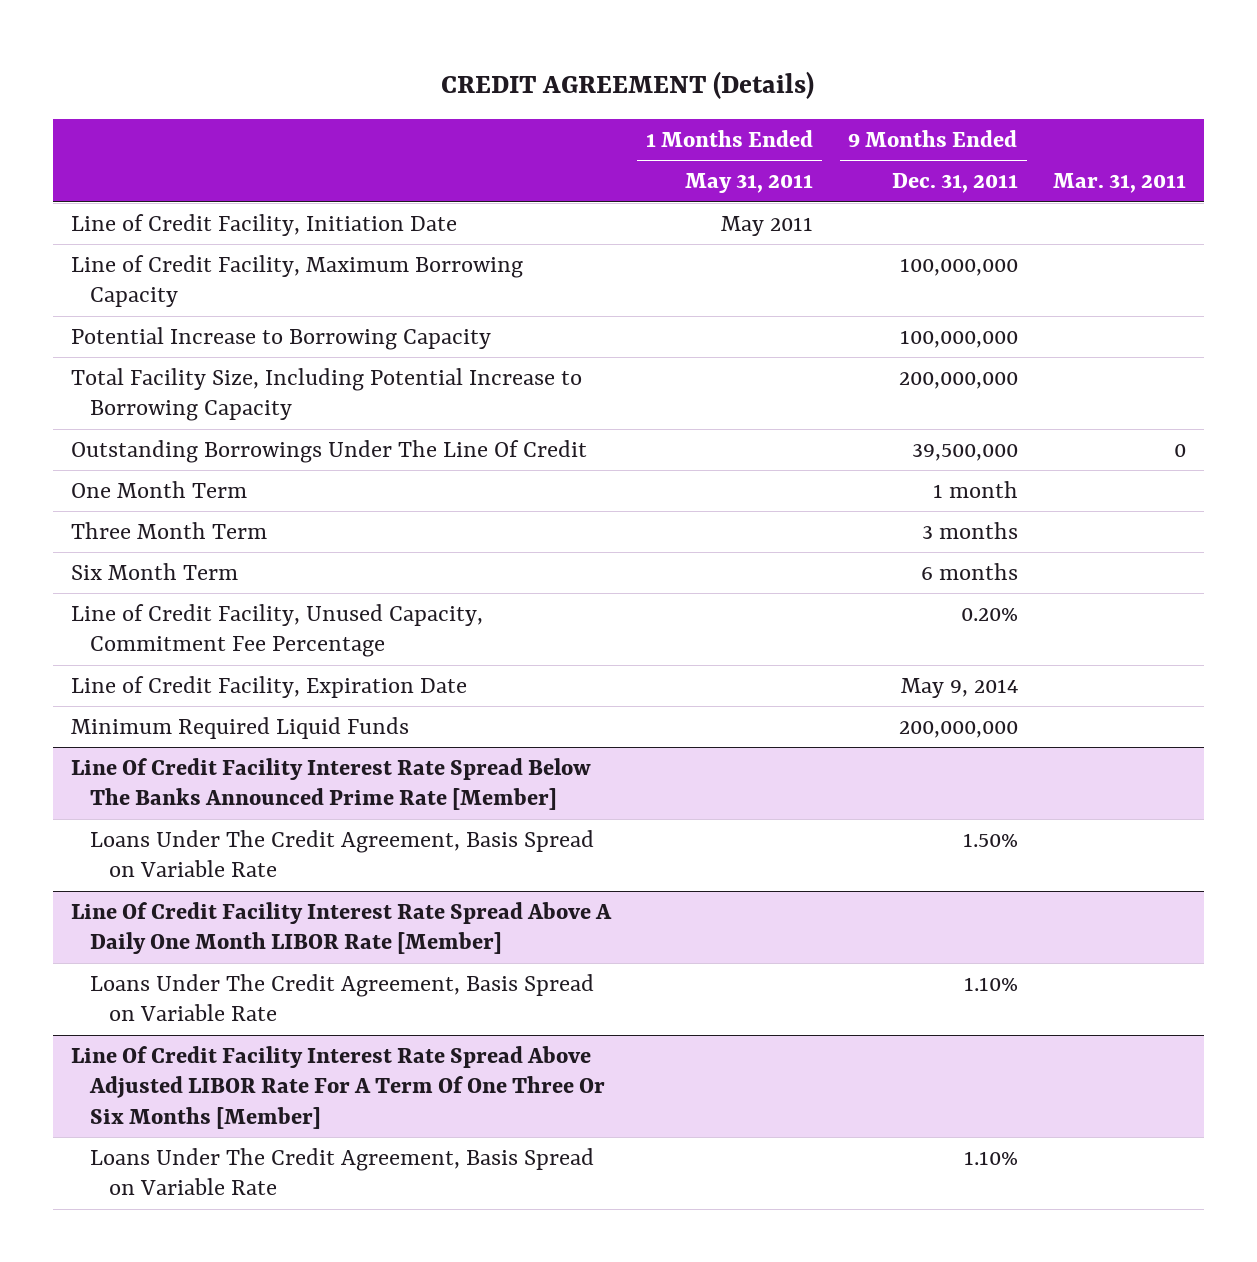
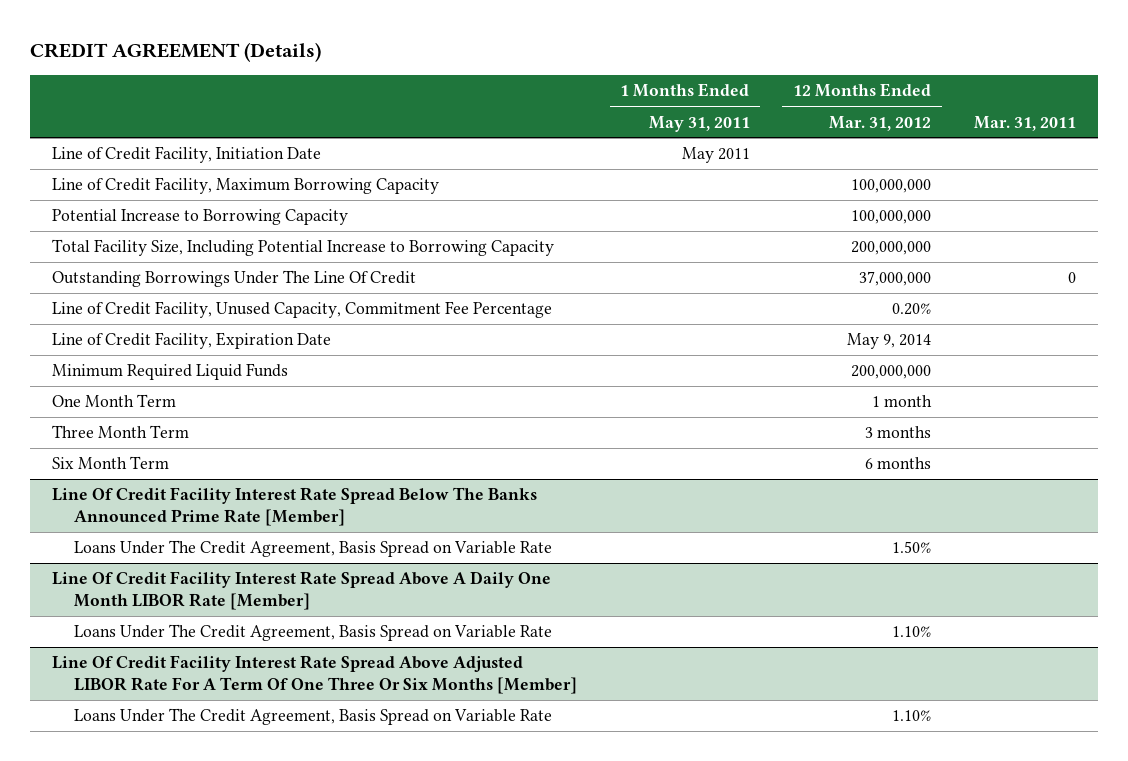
- | 1 Months Ended May 31, 2011 | 9 Months Ended Dec. 31, 2011 | Mar. 31, 2011
+ | 1 Months Ended May 31, 2011 | 12 Months Ended Mar. 31, 2012 | Mar. 31, 2011
moved down: One Month Term | | 1 month |
moved down: Three Month Term | | 3 months |
moved down: Six Month Term | | 6 months |

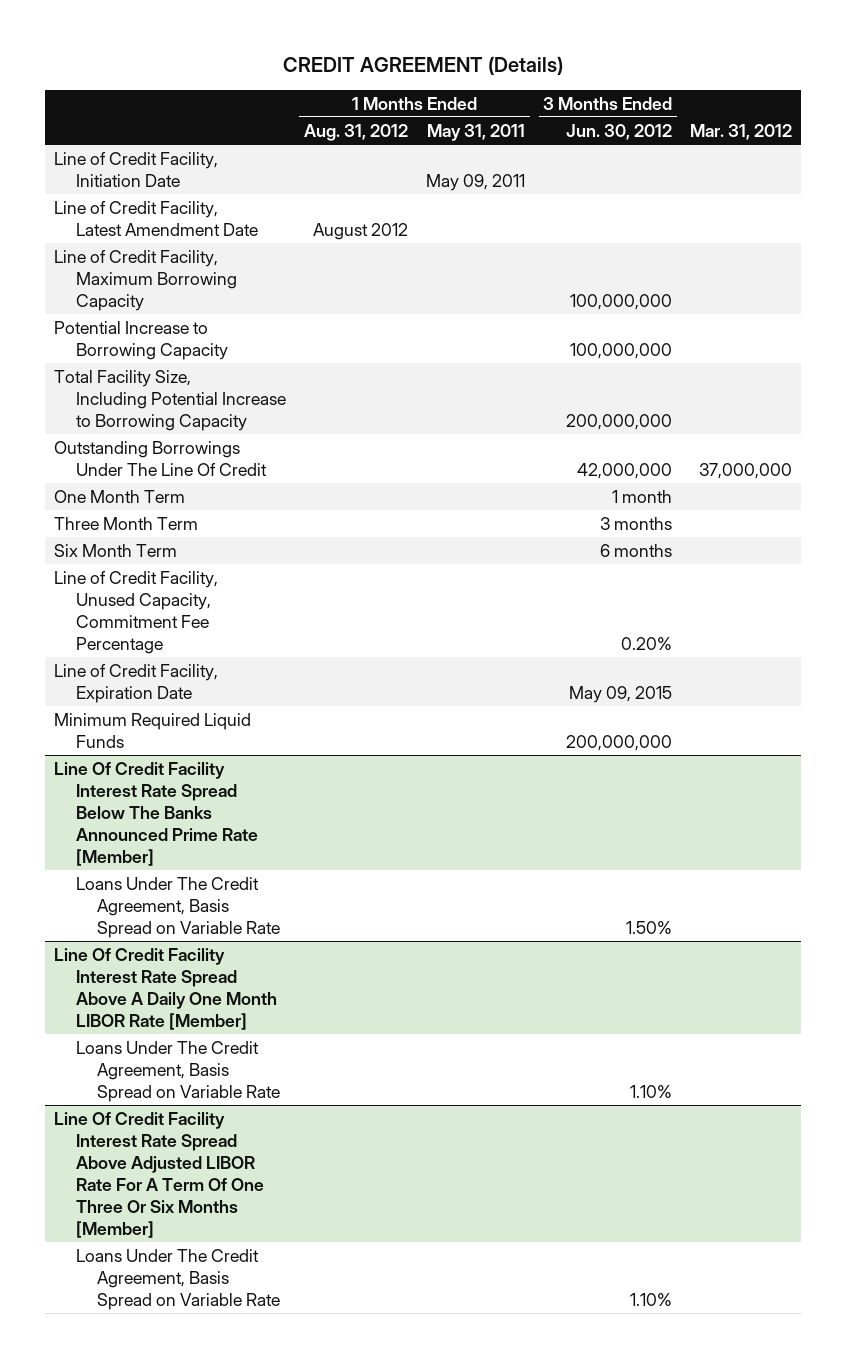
- | 1 Months Ended May 31, 2011 | 12 Months Ended Mar. 31, 2012 | Mar. 31, 2011
+ | 1 Months Ended Aug. 31, 2012 | 1 Months Ended May 31, 2011 | 3 Months Ended Jun. 30, 2012 | Mar. 31, 2012
- Line of Credit Facility, Initiation Date | May 2011 | |
+ Line of Credit Facility, Initiation Date | | May 09, 2011 | |
+ Line of Credit Facility, Latest Amendment Date | August 2012 | | |
moved down: Line of Credit Facility, Unused Capacity, Commitment Fee Percentage | | | 0.20% |
moved down: Line of Credit Facility, Expiration Date | | | May 09, 2015 |
moved down: Minimum Required Liquid Funds | | | 200,000,000 |

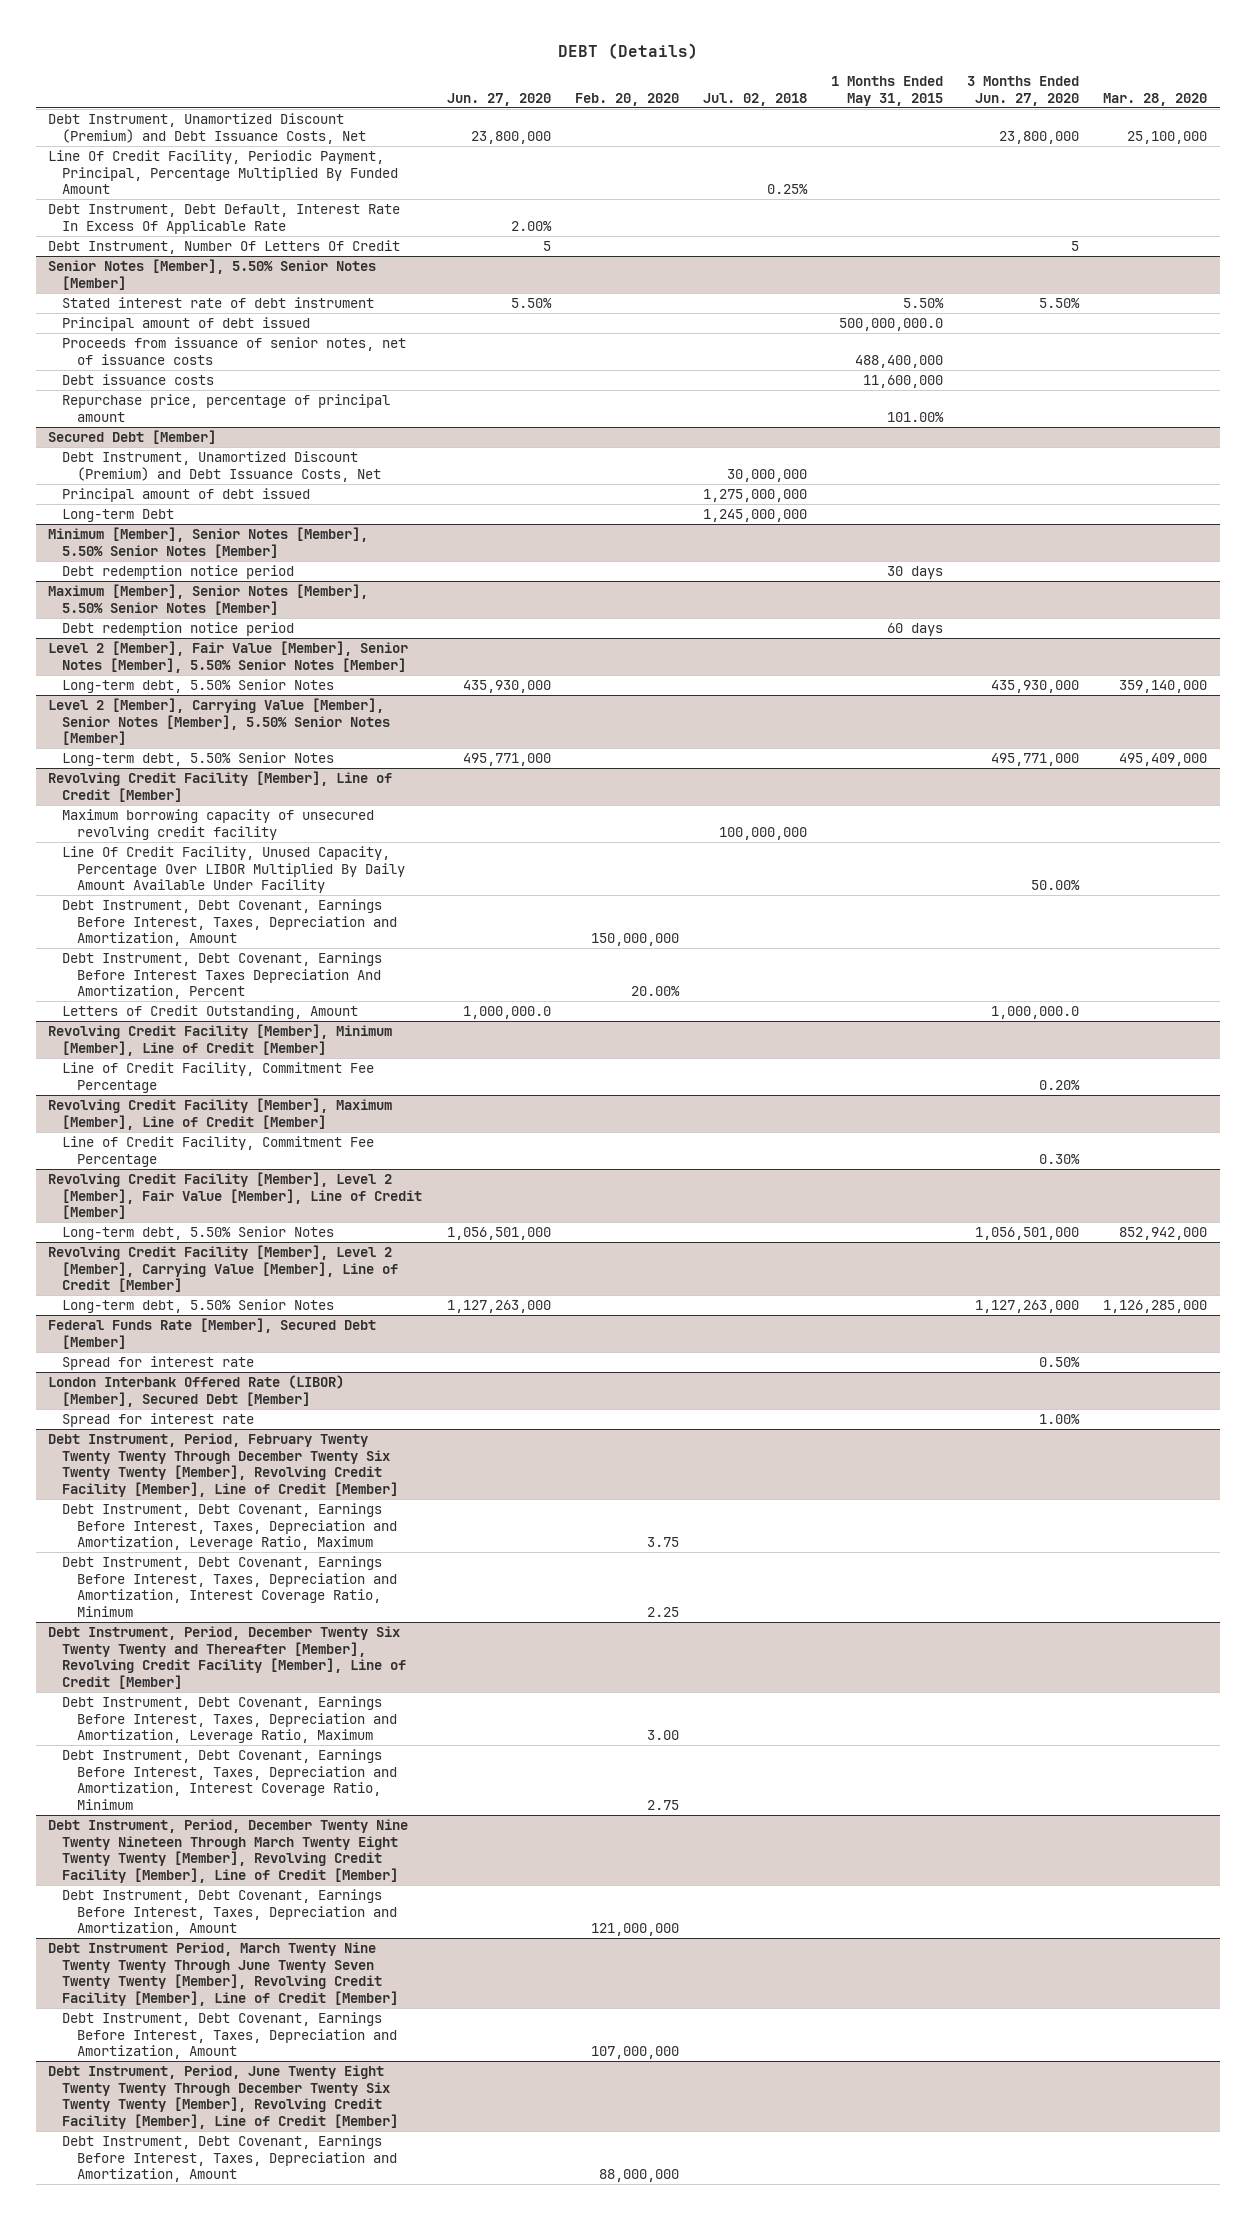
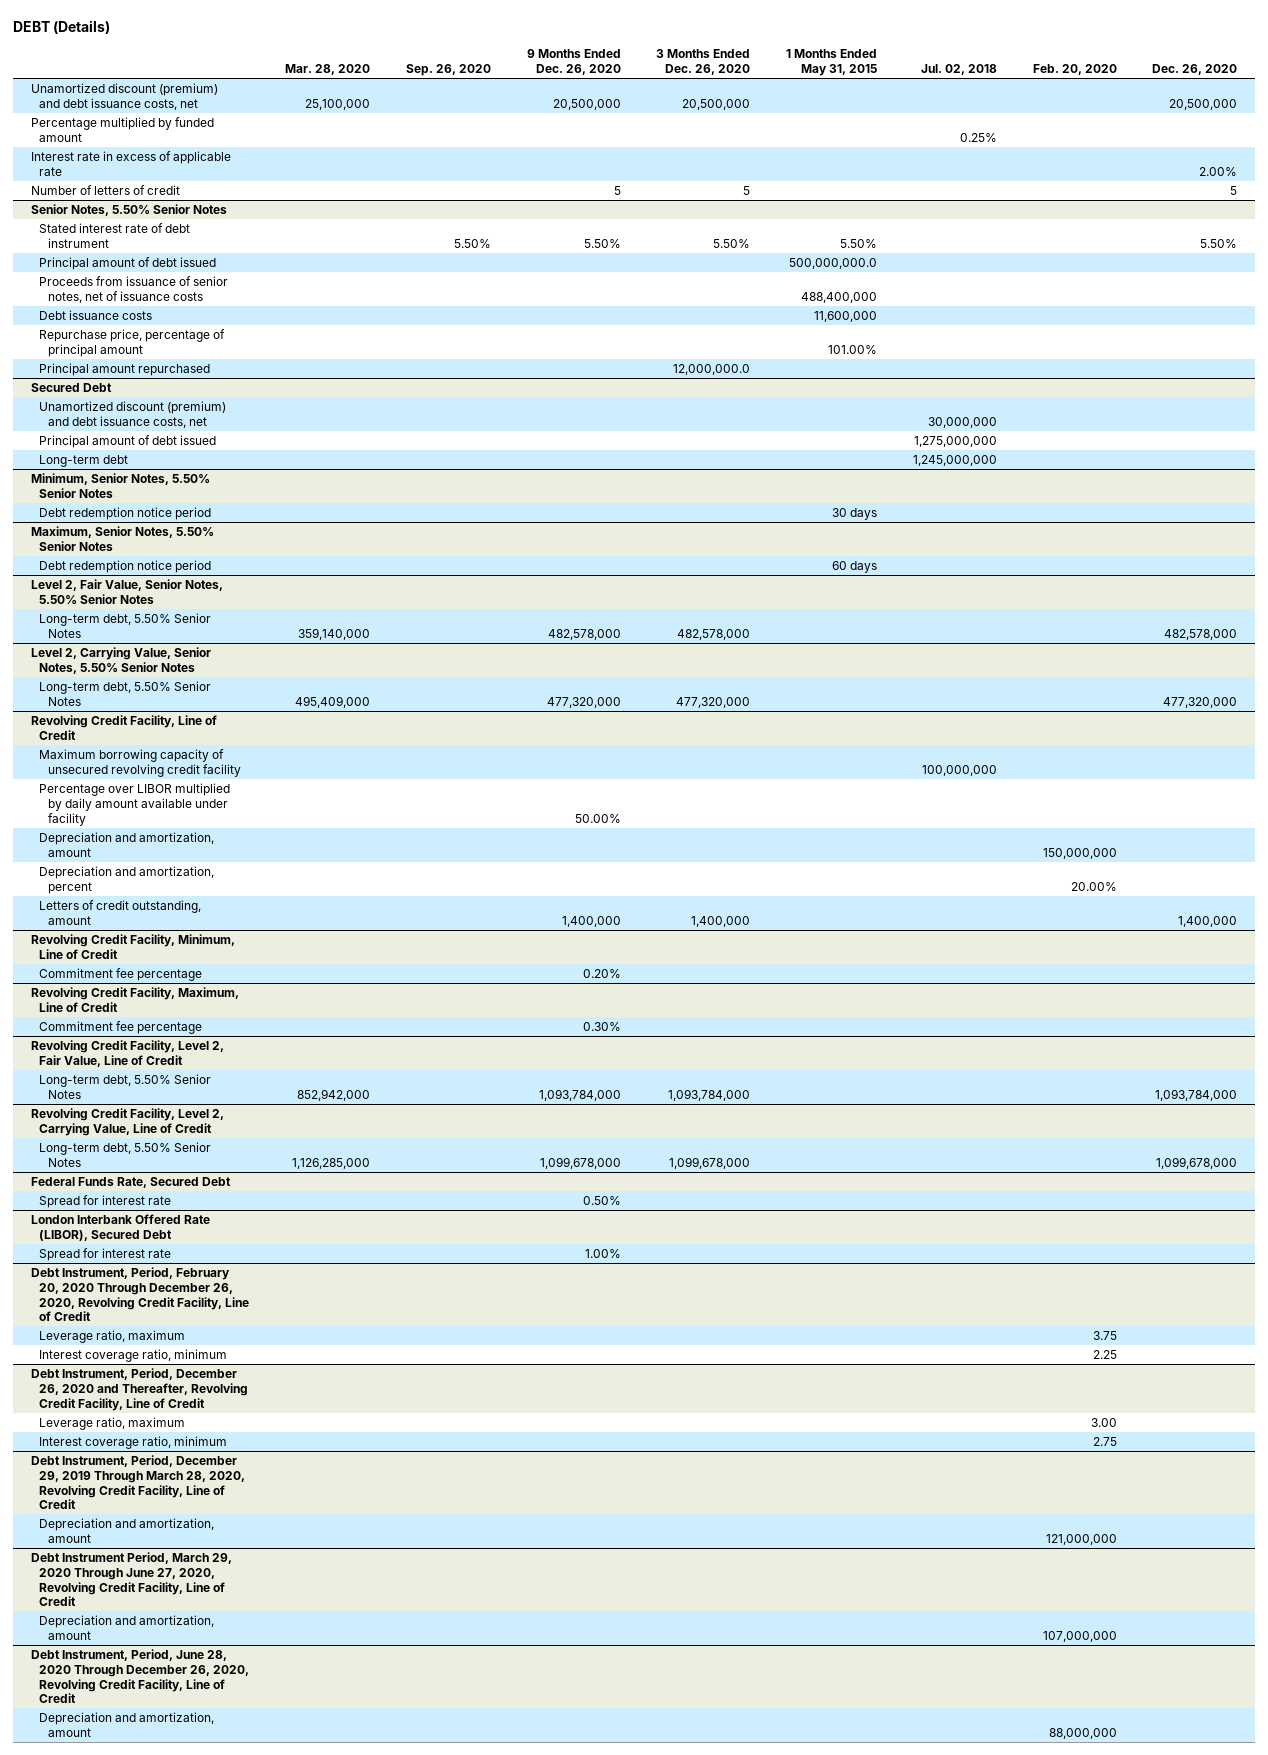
- | Jun. 27, 2020 | Feb. 20, 2020 | Jul. 02, 2018 | 1 Months Ended May 31, 2015 | 3 Months Ended Jun. 27, 2020 | Mar. 28, 2020
+ | Mar. 28, 2020 | Sep. 26, 2020 | 9 Months Ended Dec. 26, 2020 | 3 Months Ended Dec. 26, 2020 | 1 Months Ended May 31, 2015 | Jul. 02, 2018 | Feb. 20, 2020 | Dec. 26, 2020
- Debt Instrument, Unamortized Discount (Premium) and Debt Issuance Costs, Net | 23,800,000 | | | | 23,800,000 | 25,100,000
- Line Of Credit Facility, Periodic Payment, Principal, Percentage Multiplied By Funded Amount | | | 0.25% | | |
- Debt Instrument, Debt Default, Interest Rate In Excess Of Applicable Rate | 2.00% | | | | |
- Debt Instrument, Number Of Letters Of Credit | 5 | | | | 5 |
- Senior Notes [Member], 5.50% Senior Notes [Member]
+ Unamortized discount (premium) and debt issuance costs, net | 25,100,000 | | 20,500,000 | 20,500,000 | | | | 20,500,000
+ Percentage multiplied by funded amount | | | | | | 0.25% | |
+ Interest rate in excess of applicable rate | | | | | | | | 2.00%
+ Number of letters of credit | | | 5 | 5 | | | | 5
+ Senior Notes, 5.50% Senior Notes
- Secured Debt [Member]
- Debt Instrument, Unamortized Discount (Premium) and Debt Issuance Costs, Net | | | 30,000,000 | | |
+ Principal amount repurchased | | | | 12,000,000.0 | | | |
+ Secured Debt
+ Unamortized discount (premium) and debt issuance costs, net | | | | | | 30,000,000 | |
- Long-term Debt | | | 1,245,000,000 | | |
- Minimum [Member], Senior Notes [Member], 5.50% Senior Notes [Member]
+ Long-term debt | | | | | | 1,245,000,000 | |
+ Minimum, Senior Notes, 5.50% Senior Notes
- Maximum [Member], Senior Notes [Member], 5.50% Senior Notes [Member]
+ Maximum, Senior Notes, 5.50% Senior Notes
- Level 2 [Member], Fair Value [Member], Senior Notes [Member], 5.50% Senior Notes [Member]
+ Level 2, Fair Value, Senior Notes, 5.50% Senior Notes
- Level 2 [Member], Carrying Value [Member], Senior Notes [Member], 5.50% Senior Notes [Member]
+ Level 2, Carrying Value, Senior Notes, 5.50% Senior Notes
- Revolving Credit Facility [Member], Line of Credit [Member]
+ Revolving Credit Facility, Line of Credit
- Line Of Credit Facility, Unused Capacity, Percentage Over LIBOR Multiplied By Daily Amount Available Under Facility | | | | | 50.00% |
- Debt Instrument, Debt Covenant, Earnings Before Interest, Taxes, Depreciation and Amortization, Amount | | 150,000,000 | | | |
- Debt Instrument, Debt Covenant, Earnings Before Interest Taxes Depreciation And Amortization, Percent | | 20.00% | | | |
- Letters of Credit Outstanding, Amount | 1,000,000.0 | | | | 1,000,000.0 |
- Revolving Credit Facility [Member], Minimum [Member], Line of Credit [Member]
- Line of Credit Facility, Commitment Fee Percentage | | | | | 0.20% |
- Revolving Credit Facility [Member], Maximum [Member], Line of Credit [Member]
- Line of Credit Facility, Commitment Fee Percentage | | | | | 0.30% |
- Revolving Credit Facility [Member], Level 2 [Member], Fair Value [Member], Line of Credit [Member]
+ Percentage over LIBOR multiplied by daily amount available under facility | | | 50.00% | | | | |
+ Depreciation and amortization, amount | | | | | | | 150,000,000 |
+ Depreciation and amortization, percent | | | | | | | 20.00% |
+ Letters of credit outstanding, amount | | | 1,400,000 | 1,400,000 | | | | 1,400,000
+ Revolving Credit Facility, Minimum, Line of Credit
+ Commitment fee percentage | | | 0.20% | | | | |
+ Revolving Credit Facility, Maximum, Line of Credit
+ Commitment fee percentage | | | 0.30% | | | | |
+ Revolving Credit Facility, Level 2, Fair Value, Line of Credit
- Revolving Credit Facility [Member], Level 2 [Member], Carrying Value [Member], Line of Credit [Member]
+ Revolving Credit Facility, Level 2, Carrying Value, Line of Credit
- Federal Funds Rate [Member], Secured Debt [Member]
+ Federal Funds Rate, Secured Debt
- London Interbank Offered Rate (LIBOR) [Member], Secured Debt [Member]
+ London Interbank Offered Rate (LIBOR), Secured Debt
- Debt Instrument, Period, February Twenty Twenty Twenty Through December Twenty Six Twenty Twenty [Member], Revolving Credit Facility [Member], Line of Credit [Member]
- Debt Instrument, Debt Covenant, Earnings Before Interest, Taxes, Depreciation and Amortization, Leverage Ratio, Maximum | | 3.75 | | | |
- Debt Instrument, Debt Covenant, Earnings Before Interest, Taxes, Depreciation and Amortization, Interest Coverage Ratio, Minimum | | 2.25 | | | |
- Debt Instrument, Period, December Twenty Six Twenty Twenty and Thereafter [Member], Revolving Credit Facility [Member], Line of Credit [Member]
- Debt Instrument, Debt Covenant, Earnings Before Interest, Taxes, Depreciation and Amortization, Leverage Ratio, Maximum | | 3.00 | | | |
- Debt Instrument, Debt Covenant, Earnings Before Interest, Taxes, Depreciation and Amortization, Interest Coverage Ratio, Minimum | | 2.75 | | | |
- Debt Instrument, Period, December Twenty Nine Twenty Nineteen Through March Twenty Eight Twenty Twenty [Member], Revolving Credit Facility [Member], Line of Credit [Member]
- Debt Instrument, Debt Covenant, Earnings Before Interest, Taxes, Depreciation and Amortization, Amount | | 121,000,000 | | | |
- Debt Instrument Period, March Twenty Nine Twenty Twenty Through June Twenty Seven Twenty Twenty [Member], Revolving Credit Facility [Member], Line of Credit [Member]
- Debt Instrument, Debt Covenant, Earnings Before Interest, Taxes, Depreciation and Amortization, Amount | | 107,000,000 | | | |
- Debt Instrument, Period, June Twenty Eight Twenty Twenty Through December Twenty Six Twenty Twenty [Member], Revolving Credit Facility [Member], Line of Credit [Member]
- Debt Instrument, Debt Covenant, Earnings Before Interest, Taxes, Depreciation and Amortization, Amount | | 88,000,000 | | | |
+ Debt Instrument, Period, February 20, 2020 Through December 26, 2020, Revolving Credit Facility, Line of Credit
+ Leverage ratio, maximum | | | | | | | 3.75 |
+ Interest coverage ratio, minimum | | | | | | | 2.25 |
+ Debt Instrument, Period, December 26, 2020 and Thereafter, Revolving Credit Facility, Line of Credit
+ Leverage ratio, maximum | | | | | | | 3.00 |
+ Interest coverage ratio, minimum | | | | | | | 2.75 |
+ Debt Instrument, Period, December 29, 2019 Through March 28, 2020, Revolving Credit Facility, Line of Credit
+ Depreciation and amortization, amount | | | | | | | 121,000,000 |
+ Debt Instrument Period, March 29, 2020 Through June 27, 2020, Revolving Credit Facility, Line of Credit
+ Depreciation and amortization, amount | | | | | | | 107,000,000 |
+ Debt Instrument, Period, June 28, 2020 Through December 26, 2020, Revolving Credit Facility, Line of Credit
+ Depreciation and amortization, amount | | | | | | | 88,000,000 |

